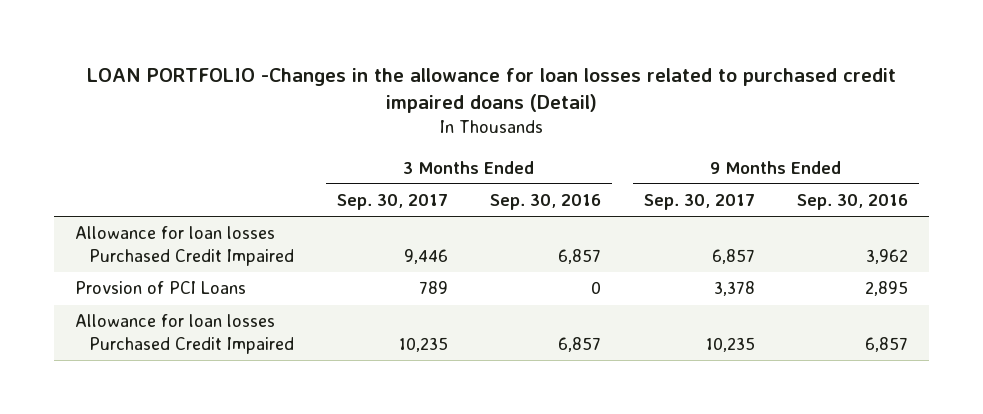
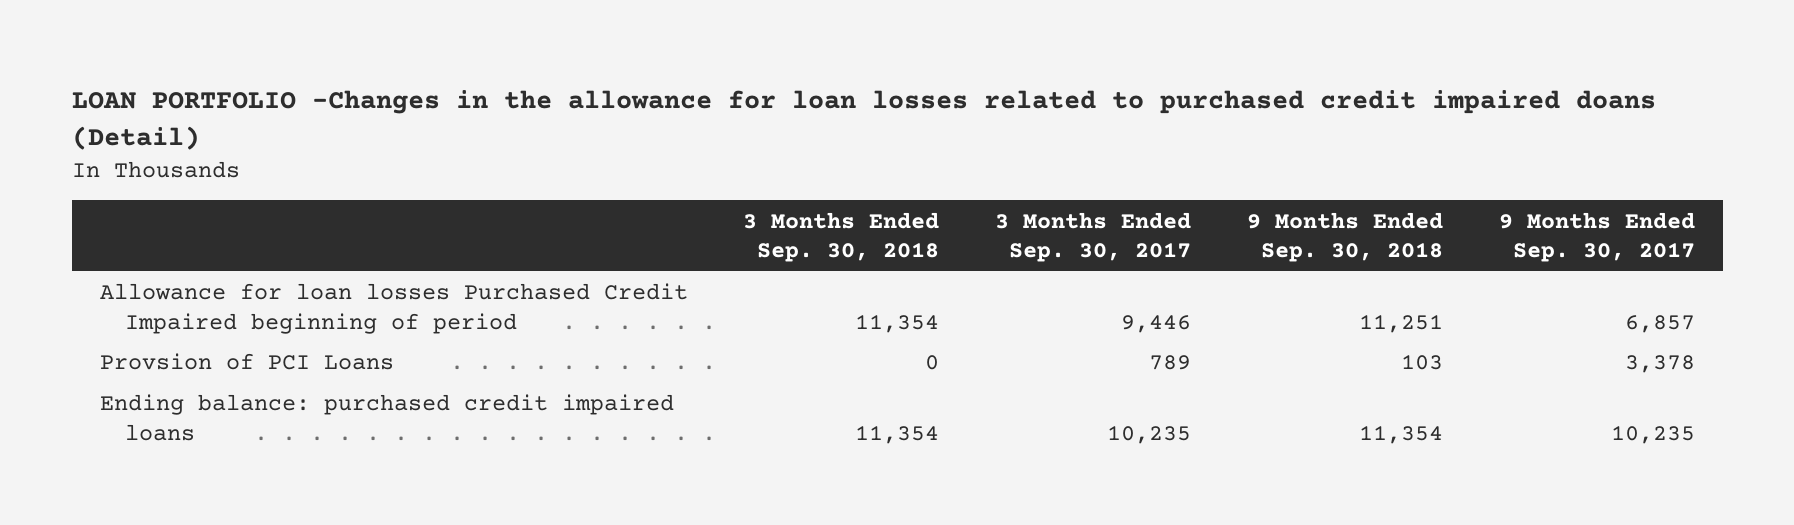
- | 3 Months Ended Sep. 30, 2017 | 3 Months Ended Sep. 30, 2016 | 9 Months Ended Sep. 30, 2017 | 9 Months Ended Sep. 30, 2016
+ | 3 Months Ended Sep. 30, 2018 | 3 Months Ended Sep. 30, 2017 | 9 Months Ended Sep. 30, 2018 | 9 Months Ended Sep. 30, 2017
- Allowance for loan losses Purchased Credit Impaired | 9,446 | 6,857 | 6,857 | 3,962
+ Allowance for loan losses Purchased Credit Impaired beginning of period | 11,354 | 9,446 | 11,251 | 6,857
- Allowance for loan losses Purchased Credit Impaired | 10,235 | 6,857 | 10,235 | 6,857
+ Ending balance: purchased credit impaired loans | 11,354 | 10,235 | 11,354 | 10,235

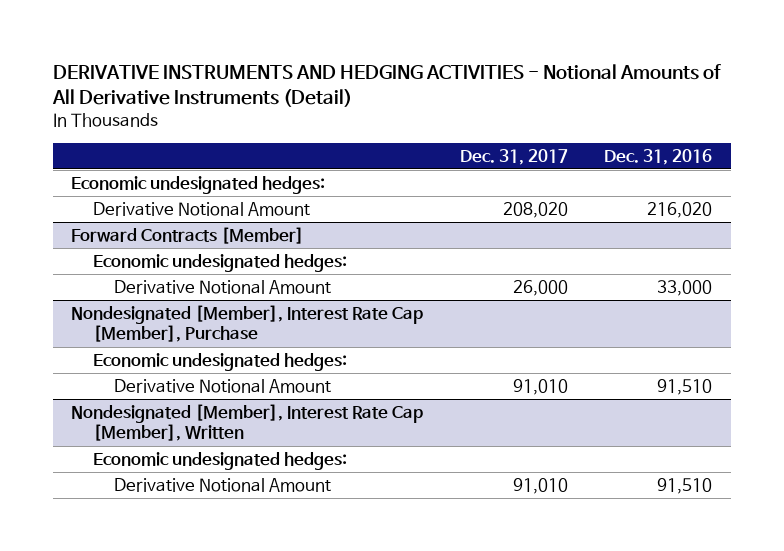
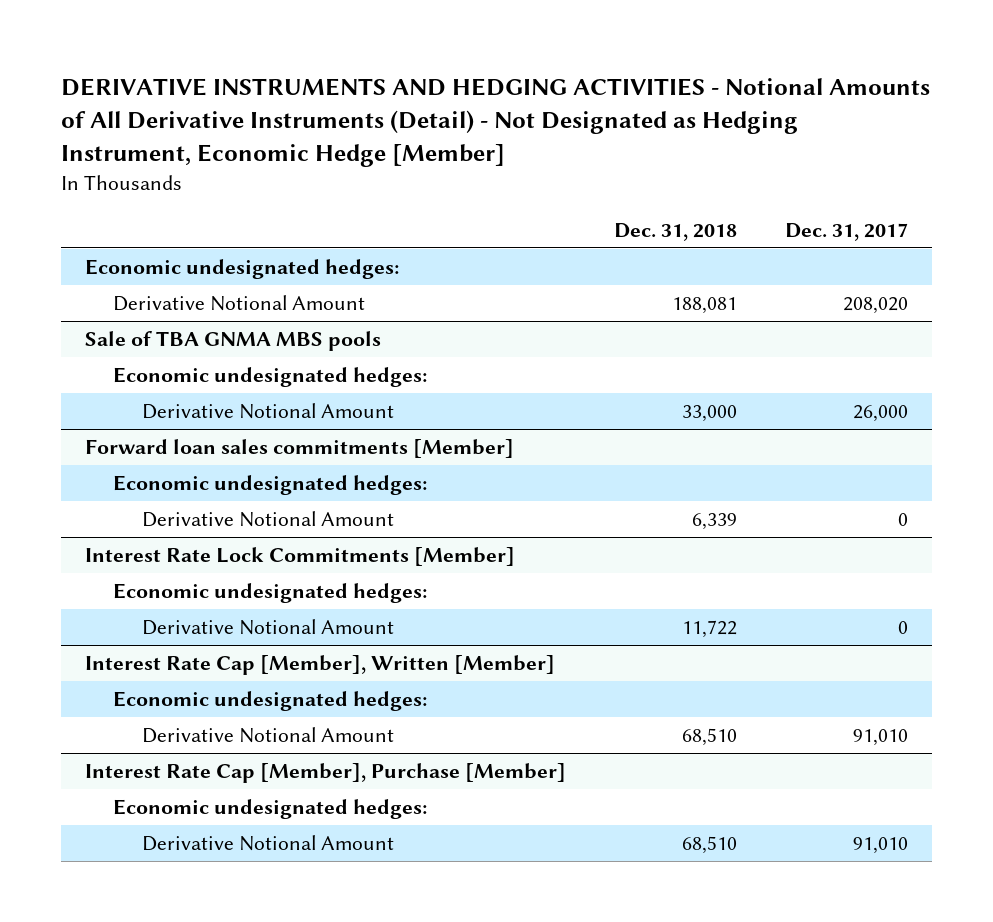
- DERIVATIVE INSTRUMENTS AND HEDGING ACTIVITIES - Notional Amounts of All Derivative Instruments (Detail)
+ DERIVATIVE INSTRUMENTS AND HEDGING ACTIVITIES - Notional Amounts of All Derivative Instruments (Detail) - Not Designated as Hedging Instrument, Economic Hedge [Member]
- | Dec. 31, 2017 | Dec. 31, 2016
+ | Dec. 31, 2018 | Dec. 31, 2017
- Forward Contracts [Member]
+ Sale of TBA GNMA MBS pools
- Nondesignated [Member], Interest Rate Cap [Member], Purchase
+ Forward loan sales commitments [Member]
+ Derivative Notional Amount | 6,339 | 0
+ Interest Rate Lock Commitments [Member]
+ Economic undesignated hedges:
+ Derivative Notional Amount | 11,722 | 0
+ Interest Rate Cap [Member], Written [Member]
+ Economic undesignated hedges:
- Nondesignated [Member], Interest Rate Cap [Member], Written
+ Interest Rate Cap [Member], Purchase [Member]

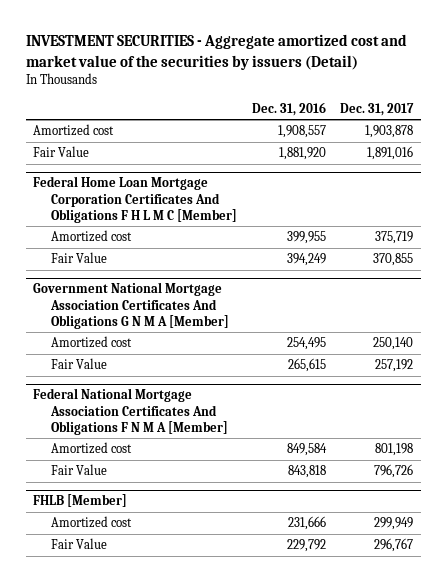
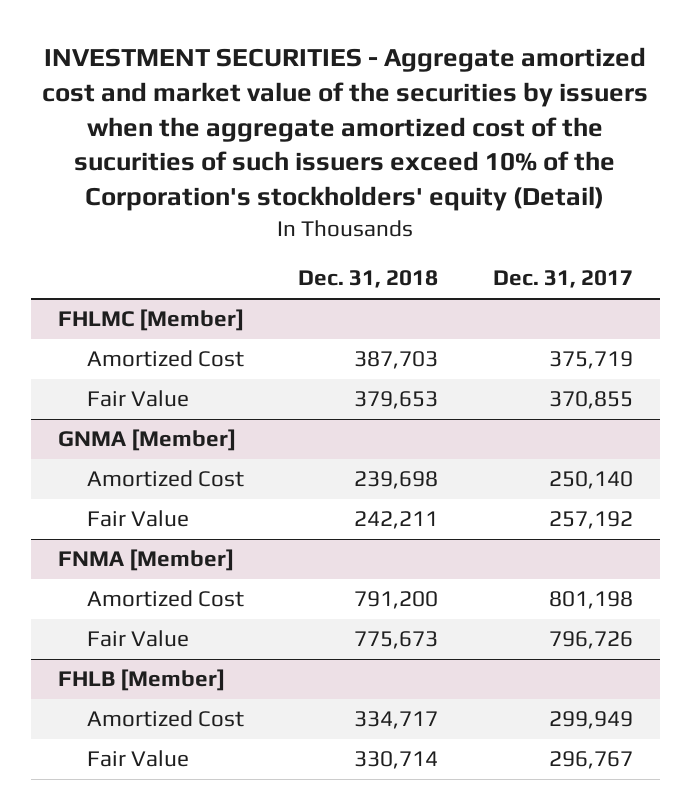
- INVESTMENT SECURITIES - Aggregate amortized cost and market value of the securities by issuers (Detail)
+ INVESTMENT SECURITIES - Aggregate amortized cost and market value of the securities by issuers when the aggregate amortized cost of the sucurities of such issuers exceed 10% of the Corporation's stockholders' equity (Detail)
- | Dec. 31, 2016 | Dec. 31, 2017
+ | Dec. 31, 2018 | Dec. 31, 2017
- Amortized cost | 1,908,557 | 1,903,878
- Fair Value | 1,881,920 | 1,891,016
- Federal Home Loan Mortgage Corporation Certificates And Obligations F H L M C [Member]
- Amortized cost | 399,955 | 375,719
+ FHLMC [Member]
+ Amortized Cost | 387,703 | 375,719
- Government National Mortgage Association Certificates And Obligations G N M A [Member]
- Amortized cost | 254,495 | 250,140
+ GNMA [Member]
+ Amortized Cost | 239,698 | 250,140
- Federal National Mortgage Association Certificates And Obligations F N M A [Member]
- Amortized cost | 849,584 | 801,198
+ FNMA [Member]
+ Amortized Cost | 791,200 | 801,198
@ FHLB [Member]
- Amortized cost | 231,666 | 299,949
+ Amortized Cost | 334,717 | 299,949

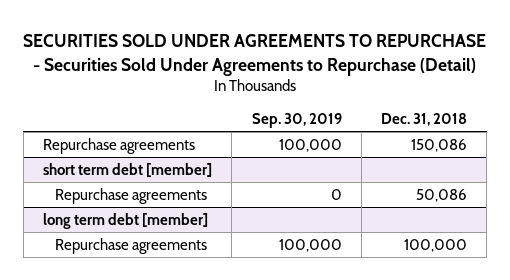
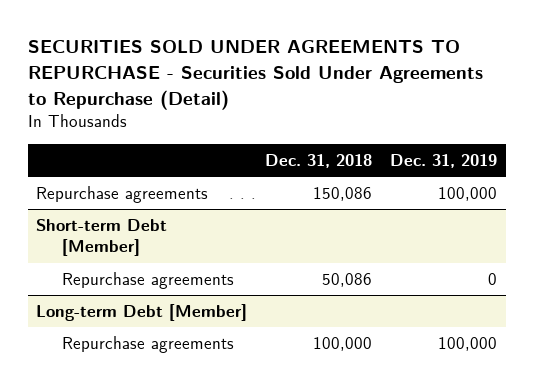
- | Sep. 30, 2019 | Dec. 31, 2018
+ | Dec. 31, 2018 | Dec. 31, 2019
- short term debt [member]
+ Short-term Debt [Member]
- long term debt [member]
+ Long-term Debt [Member]

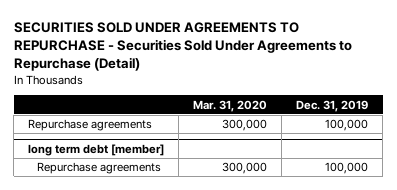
- | Dec. 31, 2018 | Dec. 31, 2019
+ | Mar. 31, 2020 | Dec. 31, 2019
- Short-term Debt [Member]
- Repurchase agreements | 50,086 | 0
- Long-term Debt [Member]
+ long term debt [member]

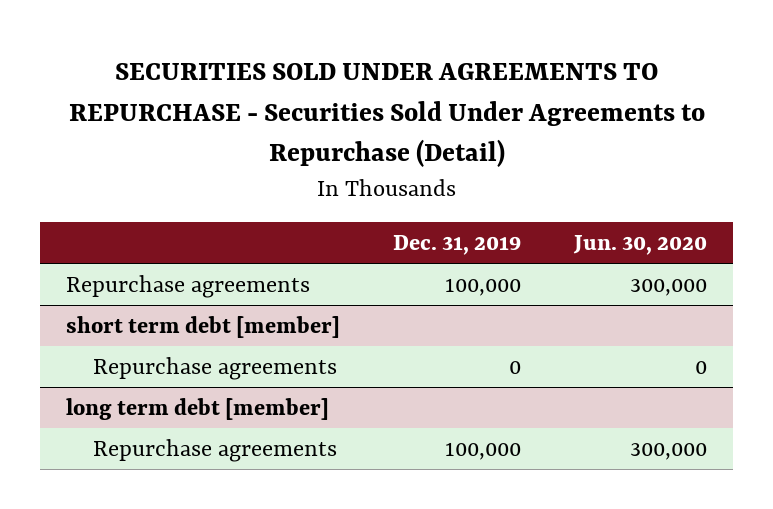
- | Mar. 31, 2020 | Dec. 31, 2019
+ | Dec. 31, 2019 | Jun. 30, 2020
+ short term debt [member]
+ Repurchase agreements | 0 | 0

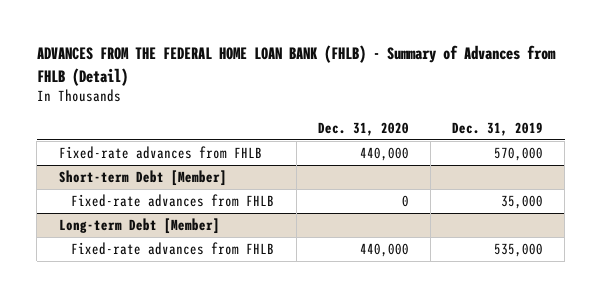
- SECURITIES SOLD UNDER AGREEMENTS TO REPURCHASE - Securities Sold Under Agreements to Repurchase (Detail)
+ ADVANCES FROM THE FEDERAL HOME LOAN BANK (FHLB) - Summary of Advances from FHLB (Detail)
- | Dec. 31, 2019 | Jun. 30, 2020
+ | Dec. 31, 2020 | Dec. 31, 2019
- Repurchase agreements | 100,000 | 300,000
- short term debt [member]
- Repurchase agreements | 0 | 0
- long term debt [member]
- Repurchase agreements | 100,000 | 300,000
+ Fixed-rate advances from FHLB | 440,000 | 570,000
+ Short-term Debt [Member]
+ Fixed-rate advances from FHLB | 0 | 35,000
+ Long-term Debt [Member]
+ Fixed-rate advances from FHLB | 440,000 | 535,000

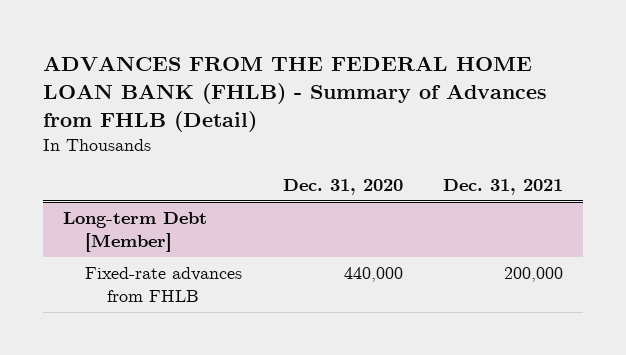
- | Dec. 31, 2020 | Dec. 31, 2019
+ | Dec. 31, 2020 | Dec. 31, 2021
- Fixed-rate advances from FHLB | 440,000 | 570,000
- Short-term Debt [Member]
- Fixed-rate advances from FHLB | 0 | 35,000

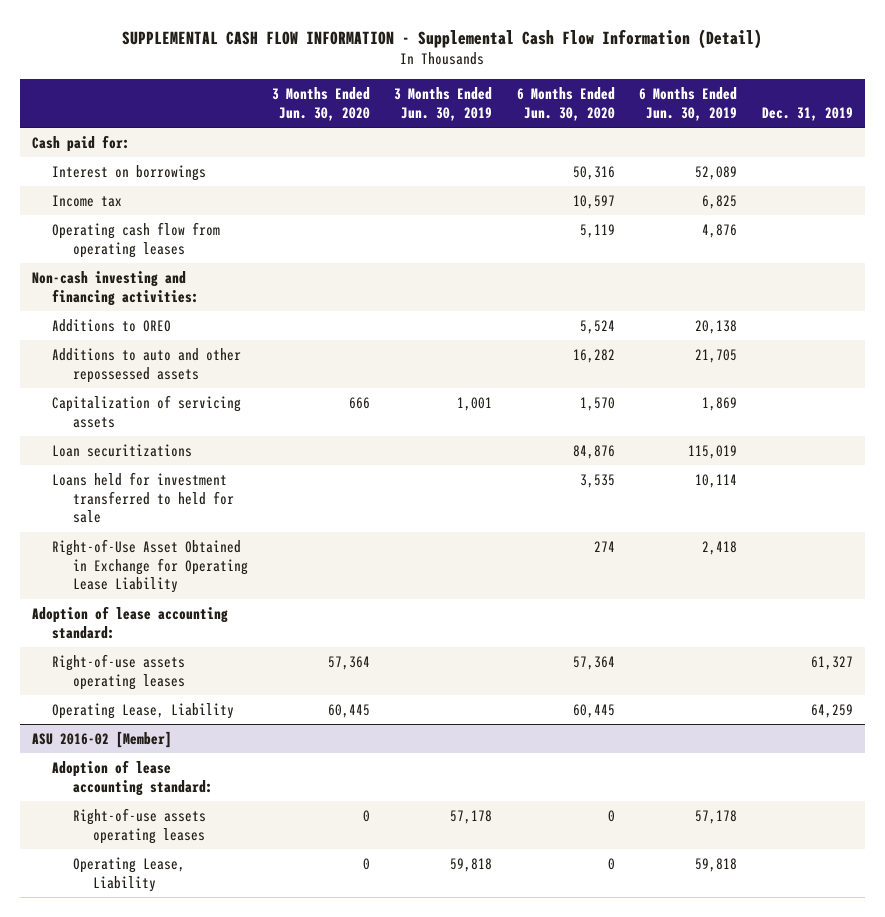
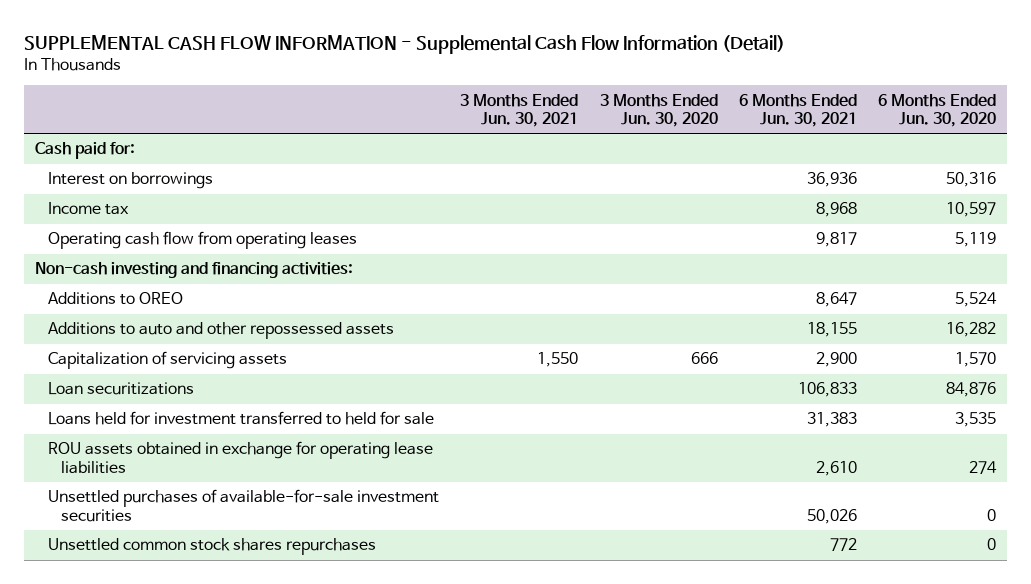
- | 3 Months Ended Jun. 30, 2020 | 3 Months Ended Jun. 30, 2019 | 6 Months Ended Jun. 30, 2020 | 6 Months Ended Jun. 30, 2019 | Dec. 31, 2019
+ | 3 Months Ended Jun. 30, 2021 | 3 Months Ended Jun. 30, 2020 | 6 Months Ended Jun. 30, 2021 | 6 Months Ended Jun. 30, 2020
- Right-of-Use Asset Obtained in Exchange for Operating Lease Liability | | | 274 | 2,418 |
- Adoption of lease accounting standard:
- Right-of-use assets operating leases | 57,364 | | 57,364 | | 61,327
- Operating Lease, Liability | 60,445 | | 60,445 | | 64,259
- ASU 2016-02 [Member]
- Adoption of lease accounting standard:
- Right-of-use assets operating leases | 0 | 57,178 | 0 | 57,178 |
- Operating Lease, Liability | 0 | 59,818 | 0 | 59,818 |
+ ROU assets obtained in exchange for operating lease liabilities | | | 2,610 | 274
+ Unsettled purchases of available-for-sale investment securities | | | 50,026 | 0
+ Unsettled common stock shares repurchases | | | 772 | 0

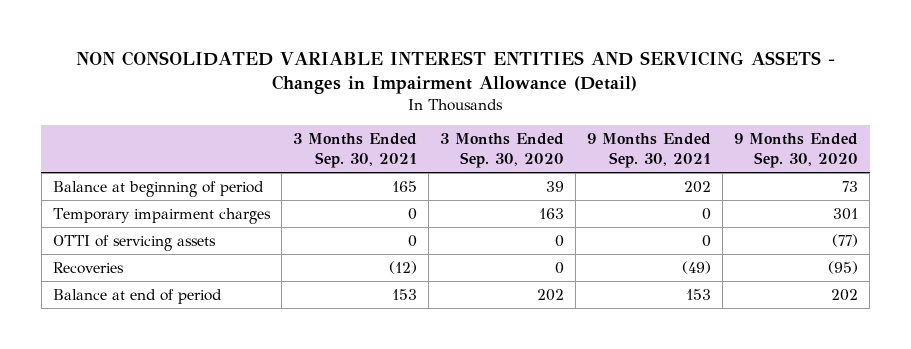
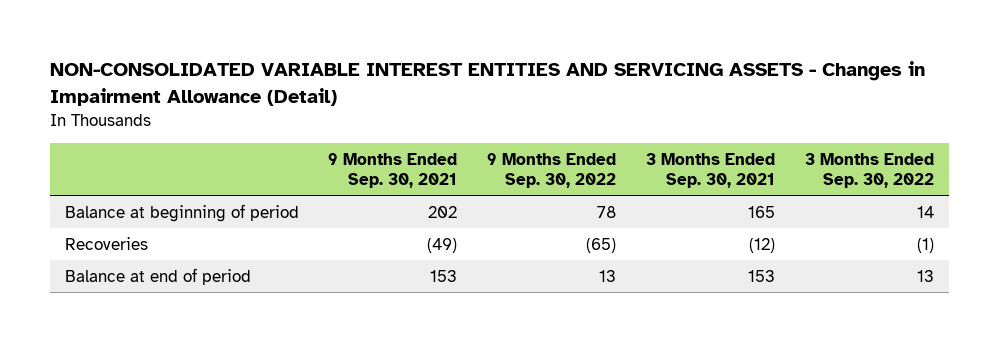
- NON CONSOLIDATED VARIABLE INTEREST ENTITIES AND SERVICING ASSETS - Changes in Impairment Allowance (Detail)
+ NON-CONSOLIDATED VARIABLE INTEREST ENTITIES AND SERVICING ASSETS - Changes in Impairment Allowance (Detail)
- | 3 Months Ended Sep. 30, 2021 | 3 Months Ended Sep. 30, 2020 | 9 Months Ended Sep. 30, 2021 | 9 Months Ended Sep. 30, 2020
+ | 9 Months Ended Sep. 30, 2021 | 9 Months Ended Sep. 30, 2022 | 3 Months Ended Sep. 30, 2021 | 3 Months Ended Sep. 30, 2022
- Temporary impairment charges | 0 | 163 | 0 | 301
- OTTI of servicing assets | 0 | 0 | 0 | (77)

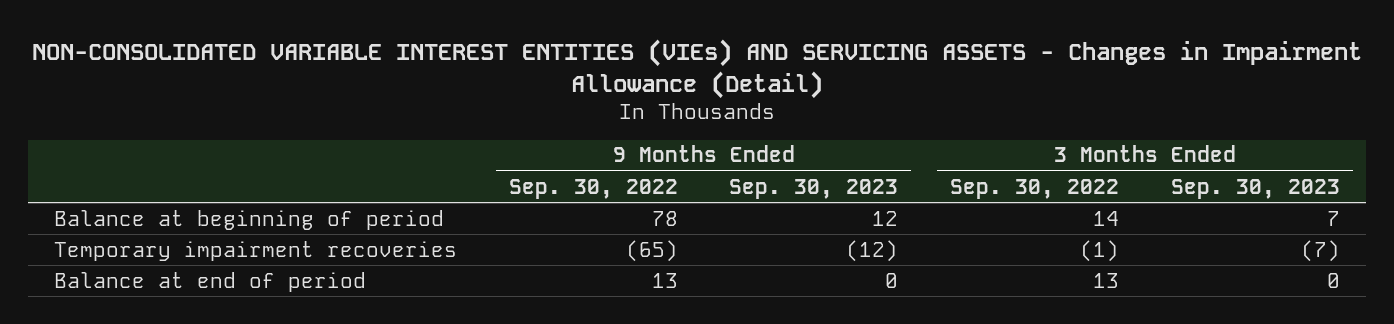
- NON-CONSOLIDATED VARIABLE INTEREST ENTITIES AND SERVICING ASSETS - Changes in Impairment Allowance (Detail)
+ NON-CONSOLIDATED VARIABLE INTEREST ENTITIES (VIEs) AND SERVICING ASSETS - Changes in Impairment Allowance (Detail)
- | 9 Months Ended Sep. 30, 2021 | 9 Months Ended Sep. 30, 2022 | 3 Months Ended Sep. 30, 2021 | 3 Months Ended Sep. 30, 2022
+ | 9 Months Ended Sep. 30, 2022 | 9 Months Ended Sep. 30, 2023 | 3 Months Ended Sep. 30, 2022 | 3 Months Ended Sep. 30, 2023
- Recoveries | (49) | (65) | (12) | (1)
+ Temporary impairment recoveries | (65) | (12) | (1) | (7)

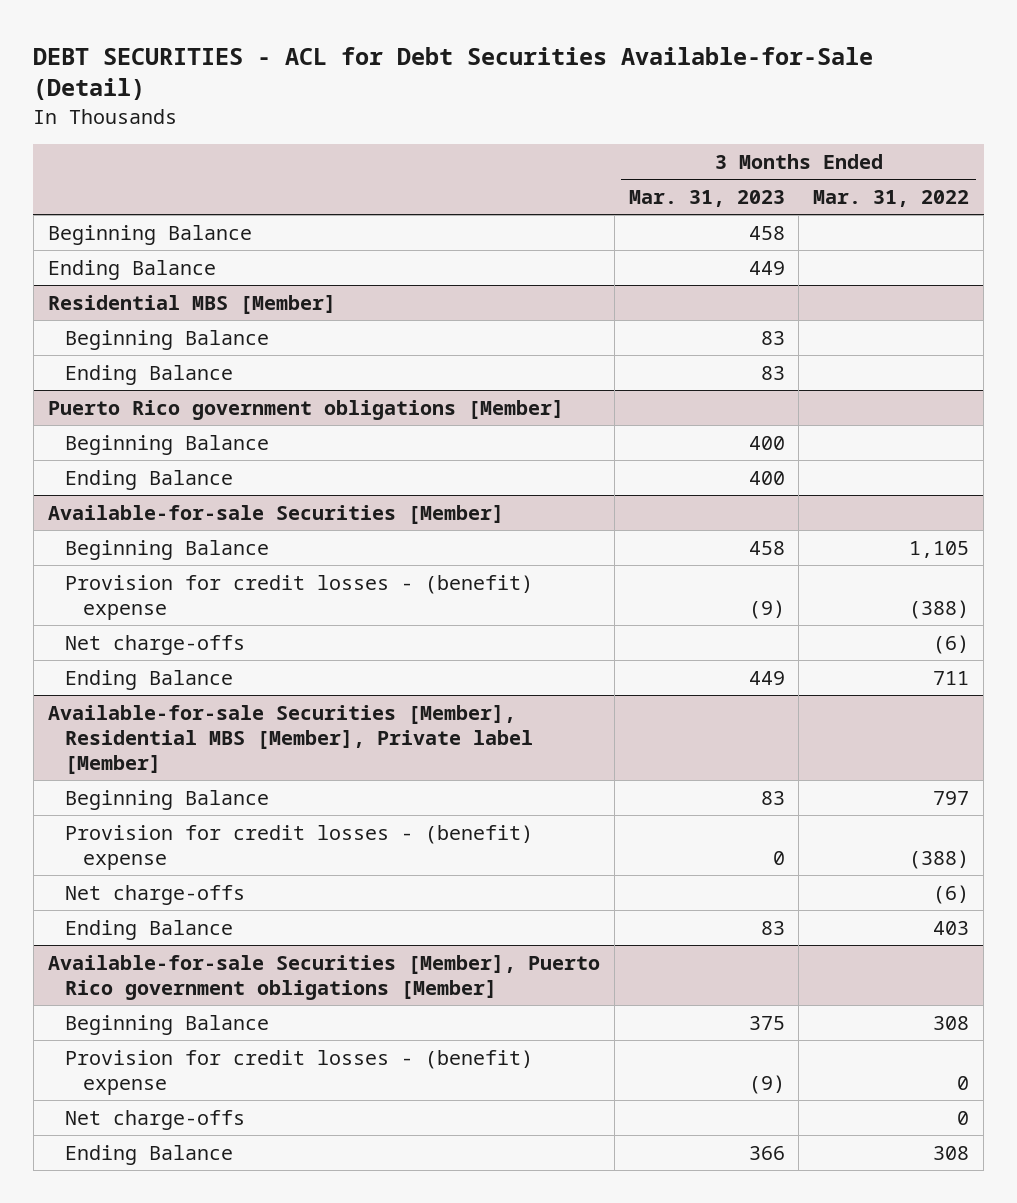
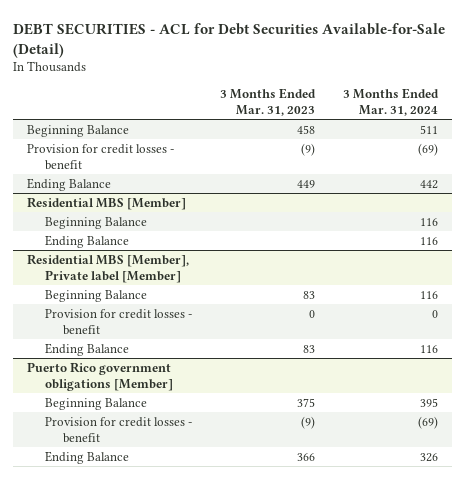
- | 3 Months Ended Mar. 31, 2023 | 3 Months Ended Mar. 31, 2022
+ | 3 Months Ended Mar. 31, 2023 | 3 Months Ended Mar. 31, 2024
+ Provision for credit losses - benefit | (9) | (69)
@ Residential MBS [Member]
+ Beginning Balance | | 116
+ Ending Balance | | 116
+ Residential MBS [Member], Private label [Member]
+ Provision for credit losses - benefit | 0 | 0
@ Puerto Rico government obligations [Member]
- Beginning Balance | 400 |
- Ending Balance | 400 |
- Available-for-sale Securities [Member]
- Beginning Balance | 458 | 1,105
- Provision for credit losses - (benefit) expense | (9) | (388)
- Net charge-offs | | (6)
- Ending Balance | 449 | 711
- Available-for-sale Securities [Member], Residential MBS [Member], Private label [Member]
- Beginning Balance | 83 | 797
- Provision for credit losses - (benefit) expense | 0 | (388)
- Net charge-offs | | (6)
- Ending Balance | 83 | 403
- Available-for-sale Securities [Member], Puerto Rico government obligations [Member]
- Provision for credit losses - (benefit) expense | (9) | 0
- Net charge-offs | | 0
@ Puerto Rico government obligations [Member]
+ Provision for credit losses - benefit | (9) | (69)

